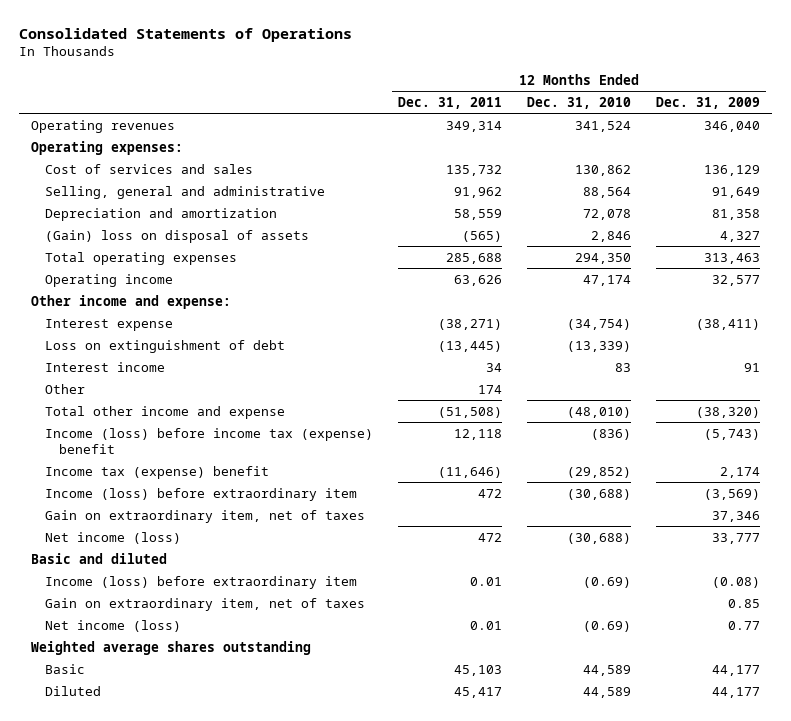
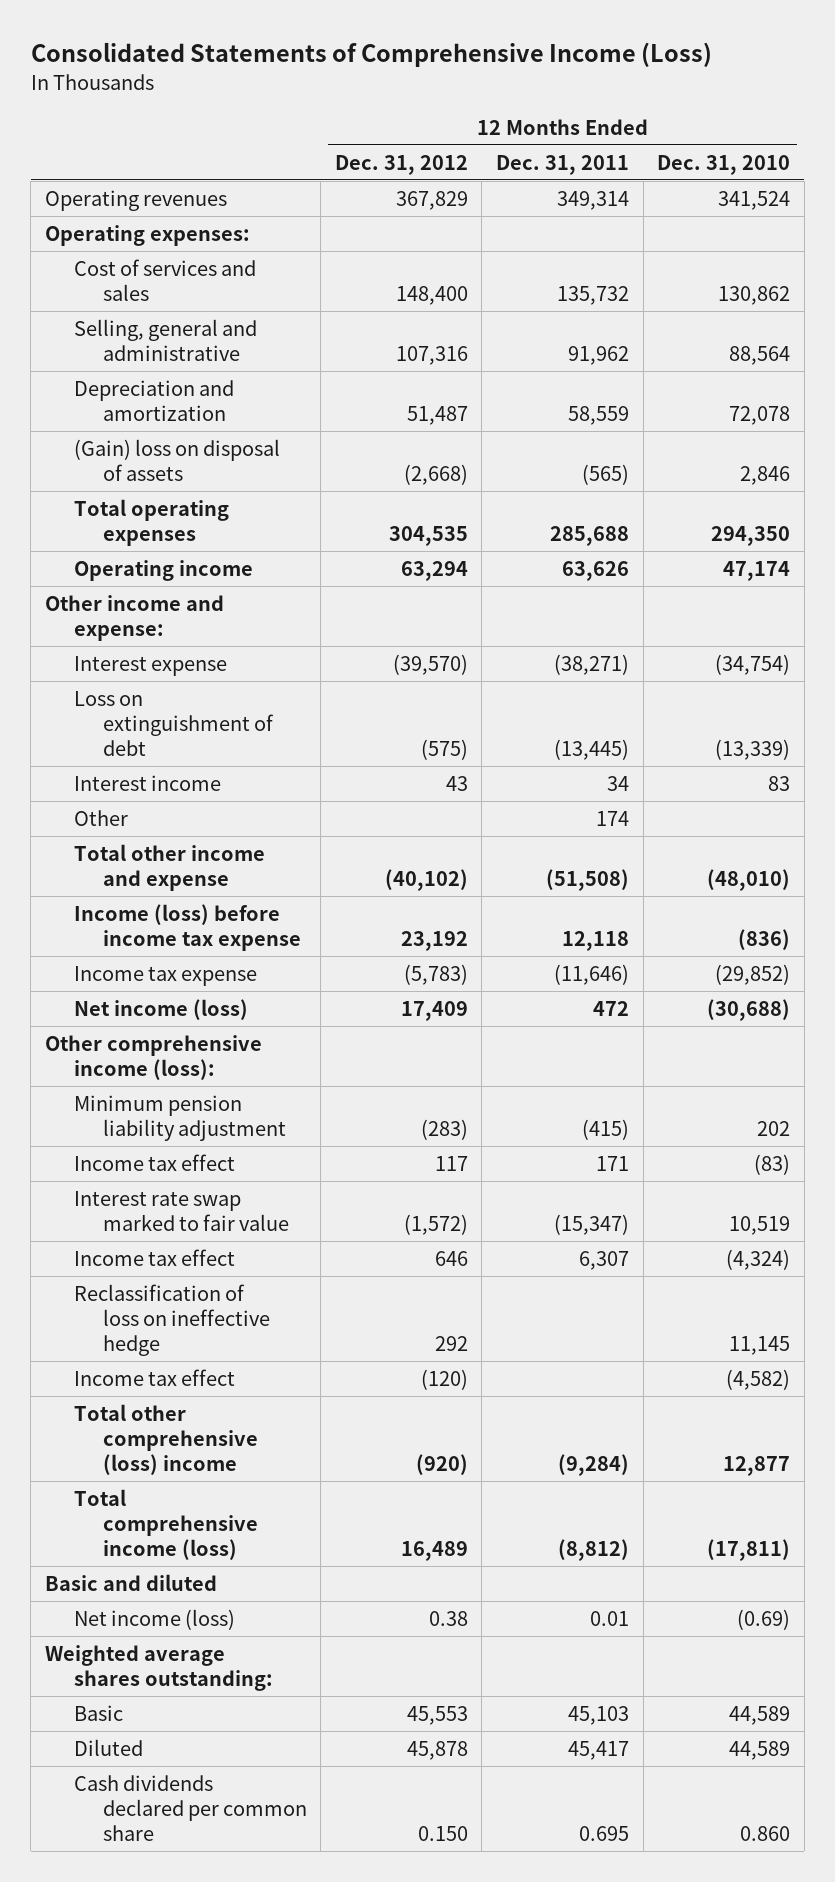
- Consolidated Statements of Operations
+ Consolidated Statements of Comprehensive Income (Loss)
- | 12 Months Ended Dec. 31, 2011 | 12 Months Ended Dec. 31, 2010 | 12 Months Ended Dec. 31, 2009
+ | 12 Months Ended Dec. 31, 2012 | 12 Months Ended Dec. 31, 2011 | 12 Months Ended Dec. 31, 2010
- Income (loss) before income tax (expense) benefit | 12,118 | (836) | (5,743)
- Income tax (expense) benefit | (11,646) | (29,852) | 2,174
- Income (loss) before extraordinary item | 472 | (30,688) | (3,569)
- Gain on extraordinary item, net of taxes | | | 37,346
+ Income (loss) before income tax expense | 23,192 | 12,118 | (836)
+ Income tax expense | (5,783) | (11,646) | (29,852)
+ Other comprehensive income (loss):
+ Minimum pension liability adjustment | (283) | (415) | 202
+ Income tax effect | 117 | 171 | (83)
+ Interest rate swap marked to fair value | (1,572) | (15,347) | 10,519
+ Income tax effect | 646 | 6,307 | (4,324)
+ Reclassification of loss on ineffective hedge | 292 | | 11,145
+ Income tax effect | (120) | | (4,582)
+ Total other comprehensive (loss) income | (920) | (9,284) | 12,877
+ Total comprehensive income (loss) | 16,489 | (8,812) | (17,811)
- Income (loss) before extraordinary item | 0.01 | (0.69) | (0.08)
- Gain on extraordinary item, net of taxes | | | 0.85
- Weighted average shares outstanding
+ Weighted average shares outstanding:
+ Cash dividends declared per common share | 0.150 | 0.695 | 0.860

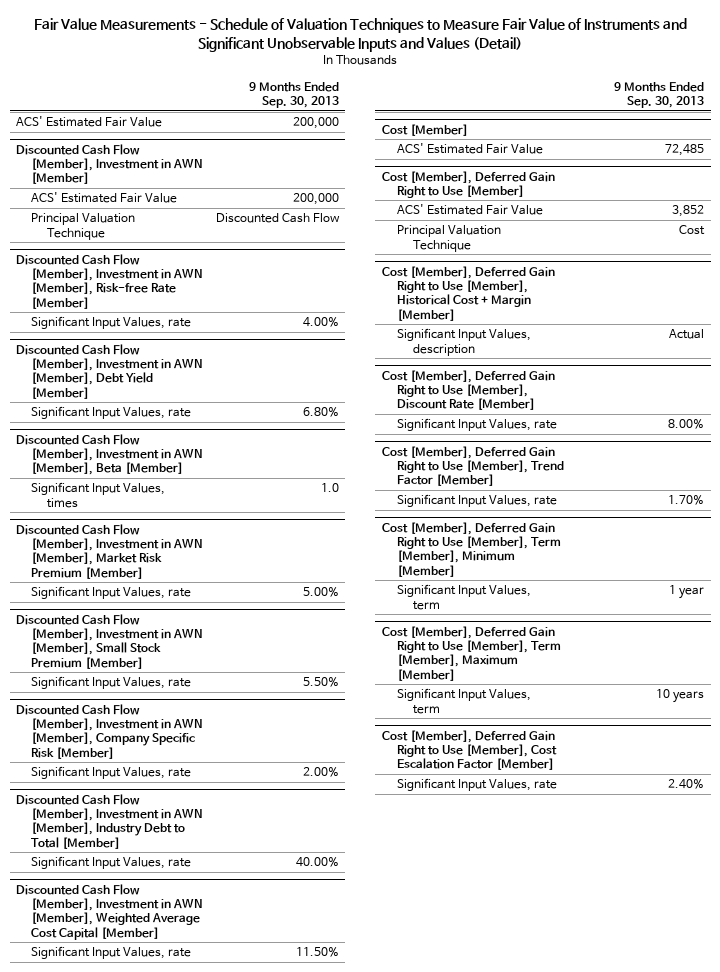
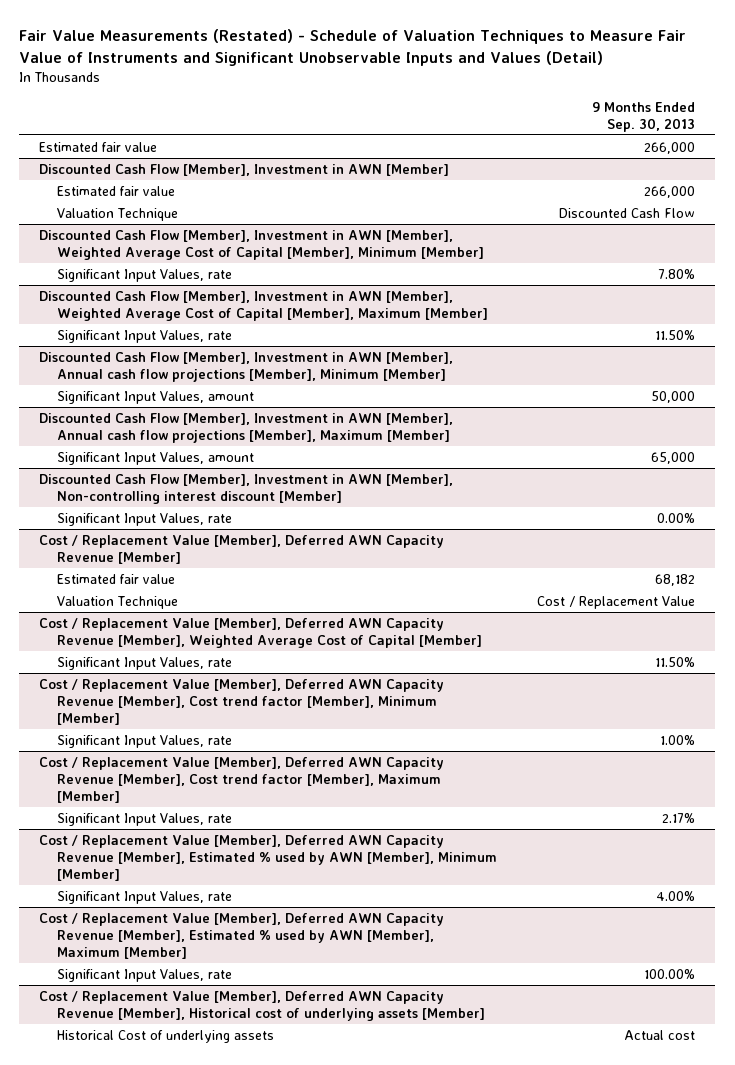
- Fair Value Measurements - Schedule of Valuation Techniques to Measure Fair Value of Instruments and Significant Unobservable Inputs and Values (Detail)
+ Fair Value Measurements (Restated) - Schedule of Valuation Techniques to Measure Fair Value of Instruments and Significant Unobservable Inputs and Values (Detail)
- ACS' Estimated Fair Value | 200,000
+ Estimated fair value | 266,000
@ Discounted Cash Flow [Member], Investment in AWN [Member]
- ACS' Estimated Fair Value | 200,000
- Principal Valuation Technique | Discounted Cash Flow
- Discounted Cash Flow [Member], Investment in AWN [Member], Risk-free Rate [Member]
- Significant Input Values, rate | 4.00%
- Discounted Cash Flow [Member], Investment in AWN [Member], Debt Yield [Member]
- Significant Input Values, rate | 6.80%
- Discounted Cash Flow [Member], Investment in AWN [Member], Beta [Member]
- Significant Input Values, times | 1.0
- Discounted Cash Flow [Member], Investment in AWN [Member], Market Risk Premium [Member]
- Significant Input Values, rate | 5.00%
- Discounted Cash Flow [Member], Investment in AWN [Member], Small Stock Premium [Member]
- Significant Input Values, rate | 5.50%
- Discounted Cash Flow [Member], Investment in AWN [Member], Company Specific Risk [Member]
- Significant Input Values, rate | 2.00%
- Discounted Cash Flow [Member], Investment in AWN [Member], Industry Debt to Total [Member]
- Significant Input Values, rate | 40.00%
- Discounted Cash Flow [Member], Investment in AWN [Member], Weighted Average Cost Capital [Member]
@ Discounted Cash Flow [Member], Investment in AWN [Member]
+ Estimated fair value | 266,000
+ Valuation Technique | Discounted Cash Flow
+ Discounted Cash Flow [Member], Investment in AWN [Member], Weighted Average Cost of Capital [Member], Minimum [Member]
+ Significant Input Values, rate | 7.80%
+ Discounted Cash Flow [Member], Investment in AWN [Member], Weighted Average Cost of Capital [Member], Maximum [Member]
- Cost [Member]
- ACS' Estimated Fair Value | 72,485
- Cost [Member], Deferred Gain Right to Use [Member]
- ACS' Estimated Fair Value | 3,852
- Principal Valuation Technique | Cost
- Cost [Member], Deferred Gain Right to Use [Member], Historical Cost + Margin [Member]
- Significant Input Values, description | Actual
- Cost [Member], Deferred Gain Right to Use [Member], Discount Rate [Member]
- Significant Input Values, rate | 8.00%
- Cost [Member], Deferred Gain Right to Use [Member], Trend Factor [Member]
- Significant Input Values, rate | 1.70%
- Cost [Member], Deferred Gain Right to Use [Member], Term [Member], Minimum [Member]
- Significant Input Values, term | 1 year
- Cost [Member], Deferred Gain Right to Use [Member], Term [Member], Maximum [Member]
- Significant Input Values, term | 10 years
- Cost [Member], Deferred Gain Right to Use [Member], Cost Escalation Factor [Member]
- Significant Input Values, rate | 2.40%
+ Discounted Cash Flow [Member], Investment in AWN [Member], Annual cash flow projections [Member], Minimum [Member]
+ Significant Input Values, amount | 50,000
+ Discounted Cash Flow [Member], Investment in AWN [Member], Annual cash flow projections [Member], Maximum [Member]
+ Significant Input Values, amount | 65,000
+ Discounted Cash Flow [Member], Investment in AWN [Member], Non-controlling interest discount [Member]
+ Significant Input Values, rate | 0.00%
+ Cost / Replacement Value [Member], Deferred AWN Capacity Revenue [Member]
+ Estimated fair value | 68,182
+ Valuation Technique | Cost / Replacement Value
+ Cost / Replacement Value [Member], Deferred AWN Capacity Revenue [Member], Weighted Average Cost of Capital [Member]
+ Significant Input Values, rate | 11.50%
+ Cost / Replacement Value [Member], Deferred AWN Capacity Revenue [Member], Cost trend factor [Member], Minimum [Member]
+ Significant Input Values, rate | 1.00%
+ Cost / Replacement Value [Member], Deferred AWN Capacity Revenue [Member], Cost trend factor [Member], Maximum [Member]
+ Significant Input Values, rate | 2.17%
+ Cost / Replacement Value [Member], Deferred AWN Capacity Revenue [Member], Estimated % used by AWN [Member], Minimum [Member]
+ Significant Input Values, rate | 4.00%
+ Cost / Replacement Value [Member], Deferred AWN Capacity Revenue [Member], Estimated % used by AWN [Member], Maximum [Member]
+ Significant Input Values, rate | 100.00%
+ Cost / Replacement Value [Member], Deferred AWN Capacity Revenue [Member], Historical cost of underlying assets [Member]
+ Historical Cost of underlying assets | Actual cost

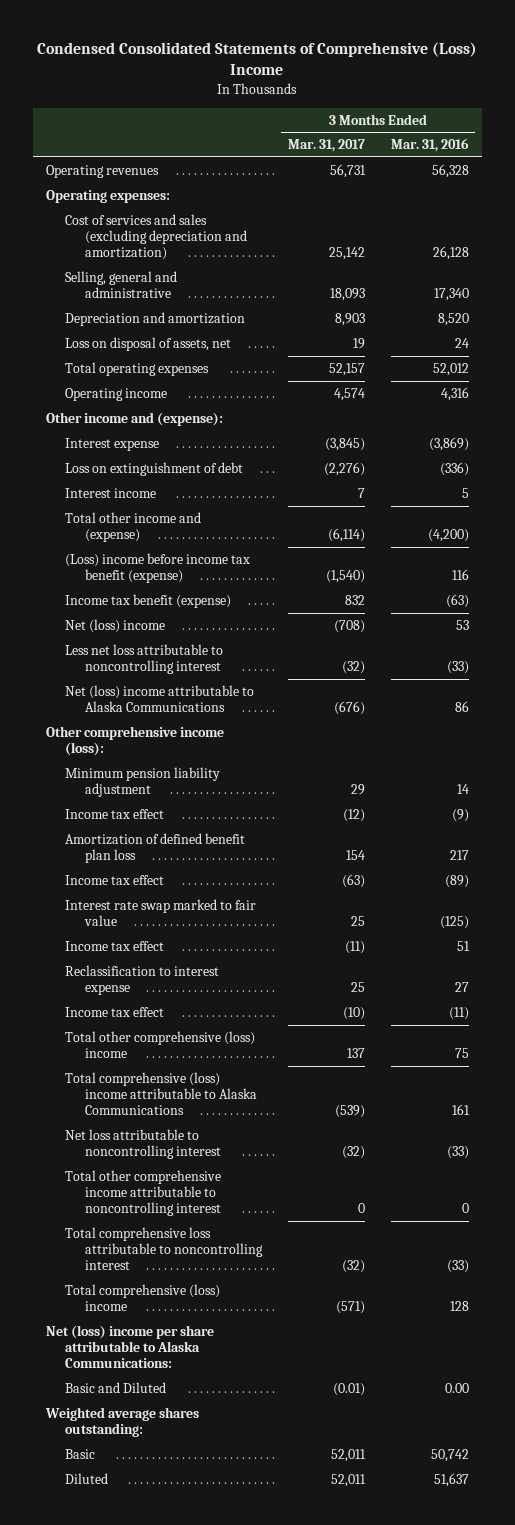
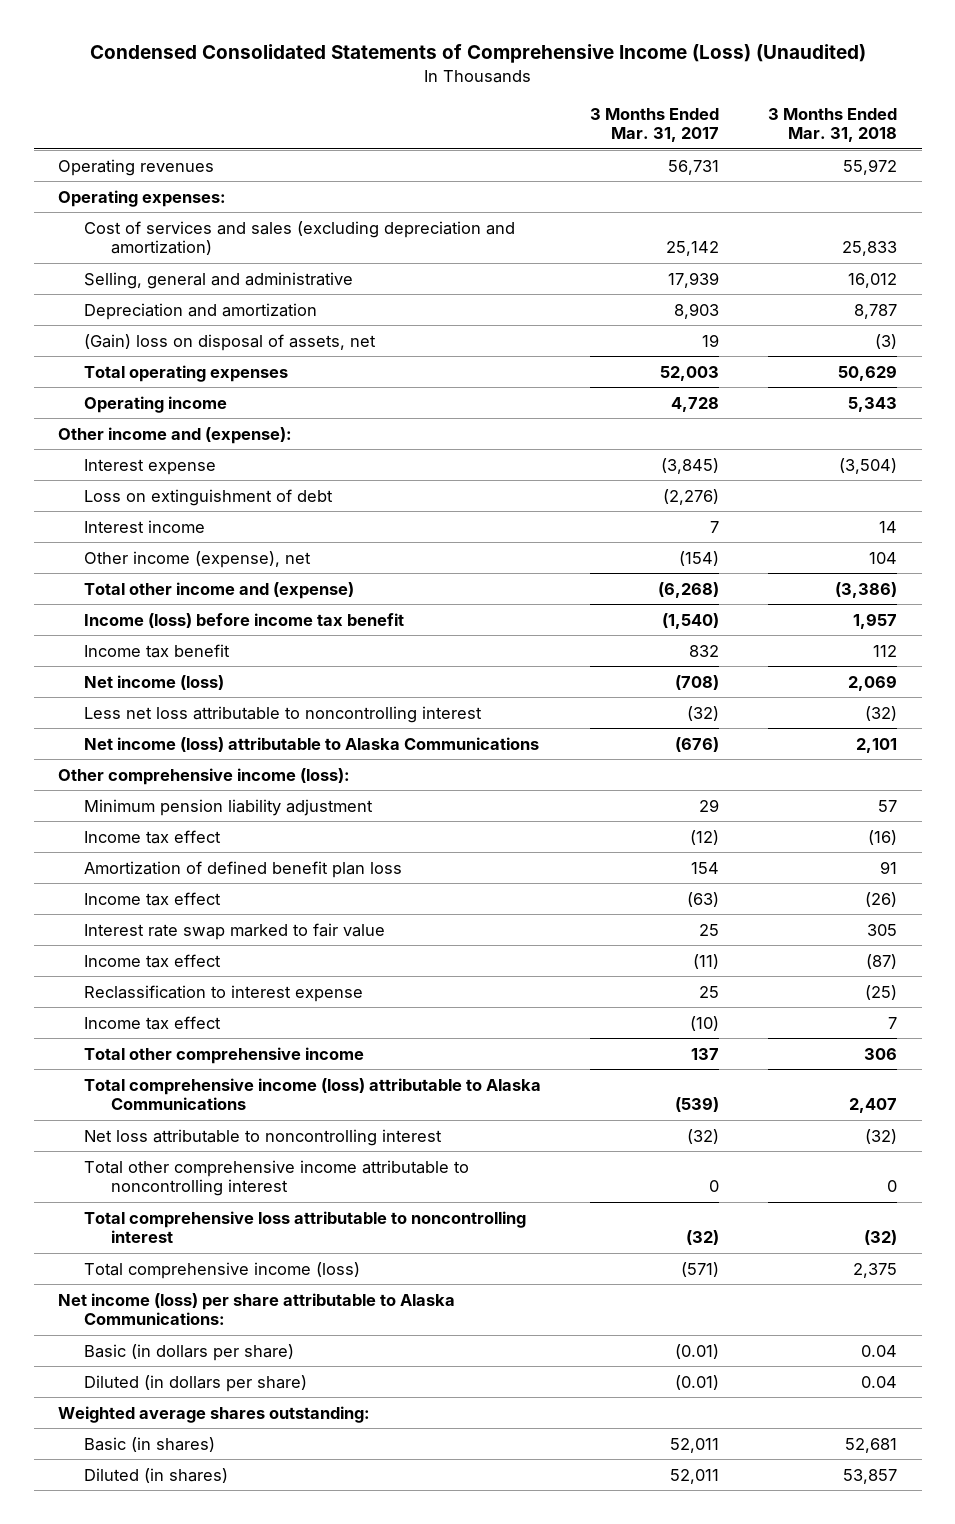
- Condensed Consolidated Statements of Comprehensive (Loss) Income
+ Condensed Consolidated Statements of Comprehensive Income (Loss) (Unaudited)
- | 3 Months Ended Mar. 31, 2017 | 3 Months Ended Mar. 31, 2016
+ | 3 Months Ended Mar. 31, 2017 | 3 Months Ended Mar. 31, 2018
- Selling, general and administrative | 18,093 | 17,340
+ Selling, general and administrative | 17,939 | 16,012
- Loss on disposal of assets, net | 19 | 24
- Total operating expenses | 52,157 | 52,012
- Operating income | 4,574 | 4,316
+ (Gain) loss on disposal of assets, net | 19 | (3)
+ Total operating expenses | 52,003 | 50,629
+ Operating income | 4,728 | 5,343
- Total other income and (expense) | (6,114) | (4,200)
- (Loss) income before income tax benefit (expense) | (1,540) | 116
- Income tax benefit (expense) | 832 | (63)
- Net (loss) income | (708) | 53
+ Other income (expense), net | (154) | 104
+ Total other income and (expense) | (6,268) | (3,386)
+ Income (loss) before income tax benefit | (1,540) | 1,957
+ Income tax benefit | 832 | 112
+ Net income (loss) | (708) | 2,069
- Net (loss) income attributable to Alaska Communications | (676) | 86
+ Net income (loss) attributable to Alaska Communications | (676) | 2,101
- Total other comprehensive (loss) income | 137 | 75
- Total comprehensive (loss) income attributable to Alaska Communications | (539) | 161
+ Total other comprehensive income | 137 | 306
+ Total comprehensive income (loss) attributable to Alaska Communications | (539) | 2,407
- Total comprehensive (loss) income | (571) | 128
- Net (loss) income per share attributable to Alaska Communications:
- Basic and Diluted | (0.01) | 0.00
+ Total comprehensive income (loss) | (571) | 2,375
+ Net income (loss) per share attributable to Alaska Communications:
+ Basic (in dollars per share) | (0.01) | 0.04
+ Diluted (in dollars per share) | (0.01) | 0.04
- Basic | 52,011 | 50,742
- Diluted | 52,011 | 51,637
+ Basic (in shares) | 52,011 | 52,681
+ Diluted (in shares) | 52,011 | 53,857

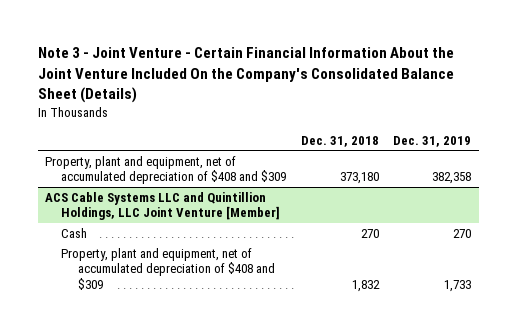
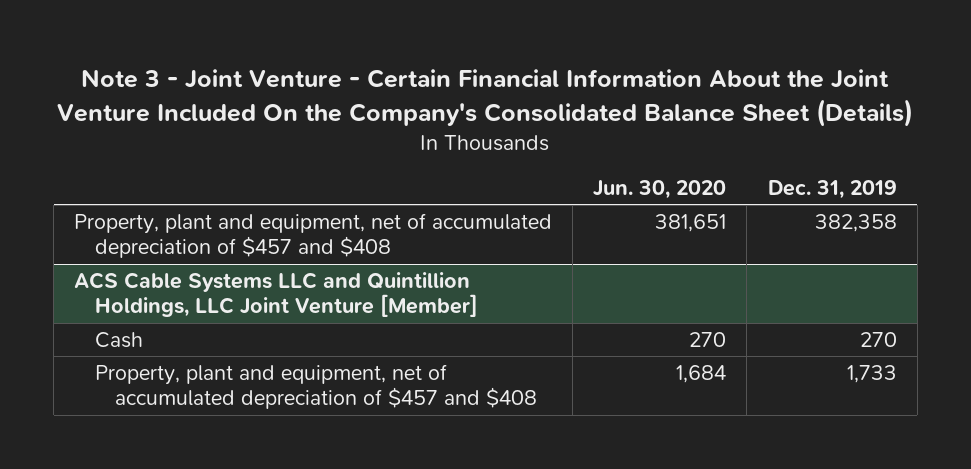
- | Dec. 31, 2018 | Dec. 31, 2019
+ | Jun. 30, 2020 | Dec. 31, 2019
- Property, plant and equipment, net of accumulated depreciation of $408 and $309 | 373,180 | 382,358
+ Property, plant and equipment, net of accumulated depreciation of $457 and $408 | 381,651 | 382,358
@ ACS Cable Systems LLC and Quintillion Holdings, LLC Joint Venture [Member]
- Property, plant and equipment, net of accumulated depreciation of $408 and $309 | 1,832 | 1,733
+ Property, plant and equipment, net of accumulated depreciation of $457 and $408 | 1,684 | 1,733

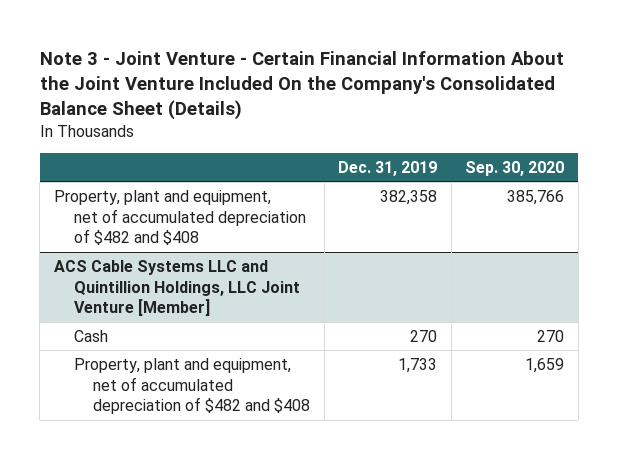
- | Jun. 30, 2020 | Dec. 31, 2019
+ | Dec. 31, 2019 | Sep. 30, 2020
- Property, plant and equipment, net of accumulated depreciation of $457 and $408 | 381,651 | 382,358
+ Property, plant and equipment, net of accumulated depreciation of $482 and $408 | 382,358 | 385,766
@ ACS Cable Systems LLC and Quintillion Holdings, LLC Joint Venture [Member]
- Property, plant and equipment, net of accumulated depreciation of $457 and $408 | 1,684 | 1,733
+ Property, plant and equipment, net of accumulated depreciation of $482 and $408 | 1,733 | 1,659

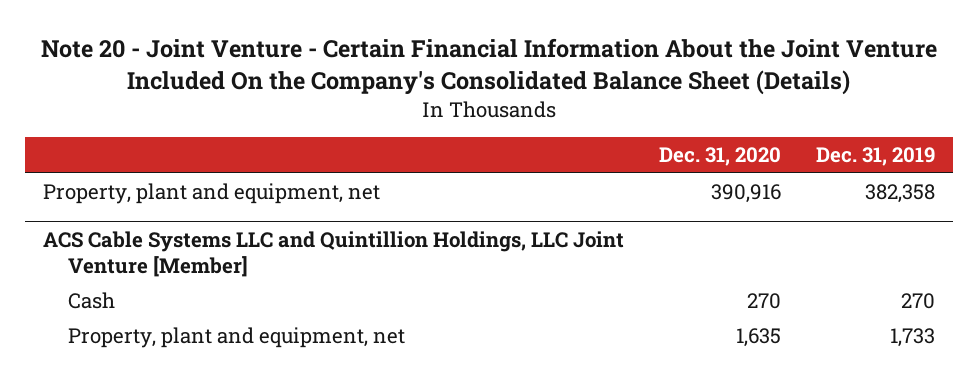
- Note 3 - Joint Venture - Certain Financial Information About the Joint Venture Included On the Company's Consolidated Balance Sheet (Details)
+ Note 20 - Joint Venture - Certain Financial Information About the Joint Venture Included On the Company's Consolidated Balance Sheet (Details)
- | Dec. 31, 2019 | Sep. 30, 2020
+ | Dec. 31, 2020 | Dec. 31, 2019
- Property, plant and equipment, net of accumulated depreciation of $482 and $408 | 382,358 | 385,766
+ Property, plant and equipment, net | 390,916 | 382,358
@ ACS Cable Systems LLC and Quintillion Holdings, LLC Joint Venture [Member]
- Property, plant and equipment, net of accumulated depreciation of $482 and $408 | 1,733 | 1,659
+ Property, plant and equipment, net | 1,635 | 1,733

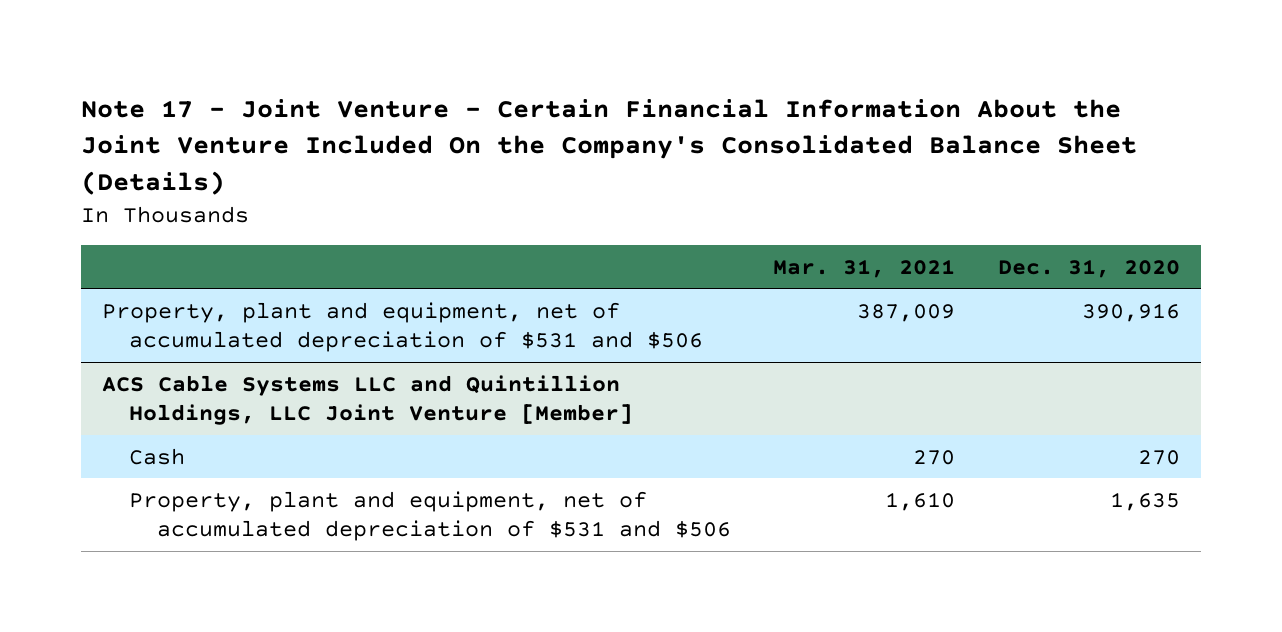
- Note 20 - Joint Venture - Certain Financial Information About the Joint Venture Included On the Company's Consolidated Balance Sheet (Details)
+ Note 17 - Joint Venture - Certain Financial Information About the Joint Venture Included On the Company's Consolidated Balance Sheet (Details)
- | Dec. 31, 2020 | Dec. 31, 2019
+ | Mar. 31, 2021 | Dec. 31, 2020
- Property, plant and equipment, net | 390,916 | 382,358
+ Property, plant and equipment, net of accumulated depreciation of $531 and $506 | 387,009 | 390,916
@ ACS Cable Systems LLC and Quintillion Holdings, LLC Joint Venture [Member]
- Property, plant and equipment, net | 1,635 | 1,733
+ Property, plant and equipment, net of accumulated depreciation of $531 and $506 | 1,610 | 1,635

